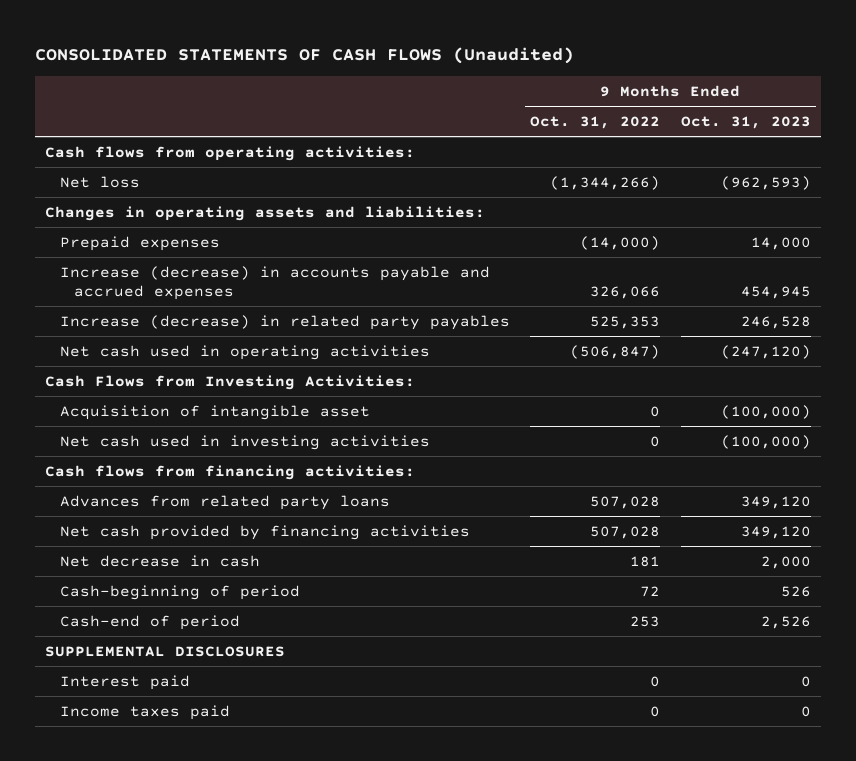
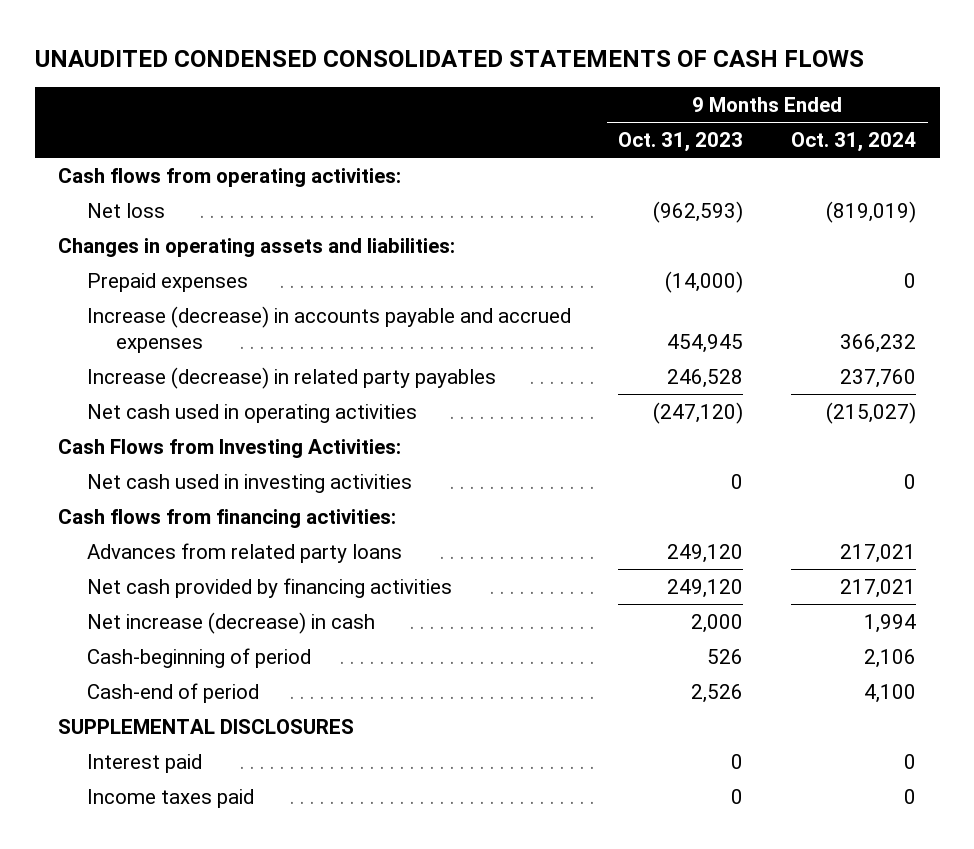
- CONSOLIDATED STATEMENTS OF CASH FLOWS (Unaudited)
+ UNAUDITED CONDENSED CONSOLIDATED STATEMENTS OF CASH FLOWS
- | 9 Months Ended Oct. 31, 2022 | 9 Months Ended Oct. 31, 2023
+ | 9 Months Ended Oct. 31, 2023 | 9 Months Ended Oct. 31, 2024
- Prepaid expenses | (14,000) | 14,000
+ Prepaid expenses | (14,000) | 0
- Acquisition of intangible asset | 0 | (100,000)
- Net cash used in investing activities | 0 | (100,000)
+ Net cash used in investing activities | 0 | 0
- Advances from related party loans | 507,028 | 349,120
- Net cash provided by financing activities | 507,028 | 349,120
- Net decrease in cash | 181 | 2,000
+ Advances from related party loans | 249,120 | 217,021
+ Net cash provided by financing activities | 249,120 | 217,021
+ Net increase (decrease) in cash | 2,000 | 1,994

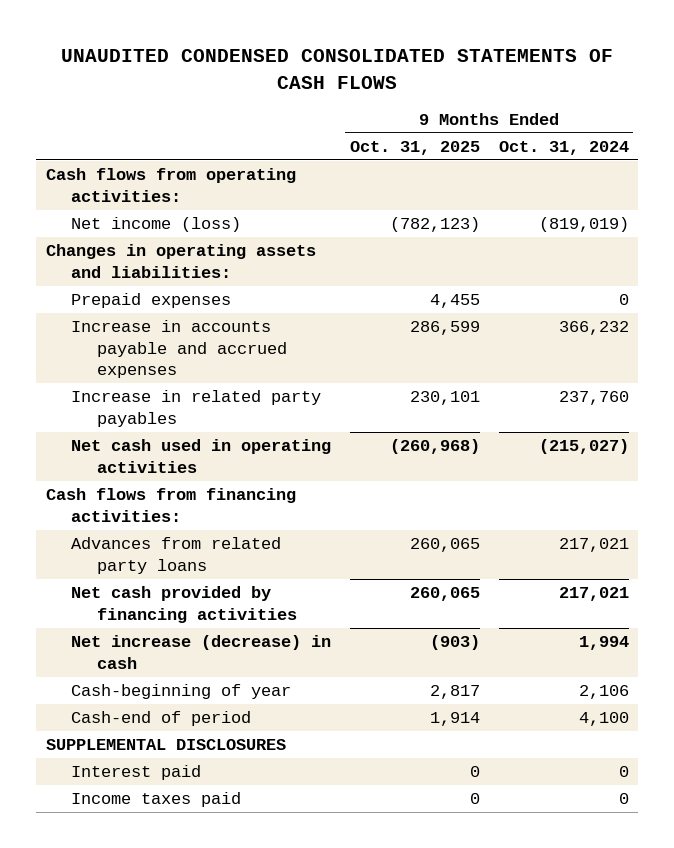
- | 9 Months Ended Oct. 31, 2023 | 9 Months Ended Oct. 31, 2024
+ | 9 Months Ended Oct. 31, 2025 | 9 Months Ended Oct. 31, 2024
- Net loss | (962,593) | (819,019)
+ Net income (loss) | (782,123) | (819,019)
- Increase (decrease) in accounts payable and accrued expenses | 454,945 | 366,232
- Increase (decrease) in related party payables | 246,528 | 237,760
+ Increase in accounts payable and accrued expenses | 286,599 | 366,232
+ Increase in related party payables | 230,101 | 237,760
- Cash Flows from Investing Activities:
- Net cash used in investing activities | 0 | 0
- Cash-beginning of period | 526 | 2,106
+ Cash-beginning of year | 2,817 | 2,106

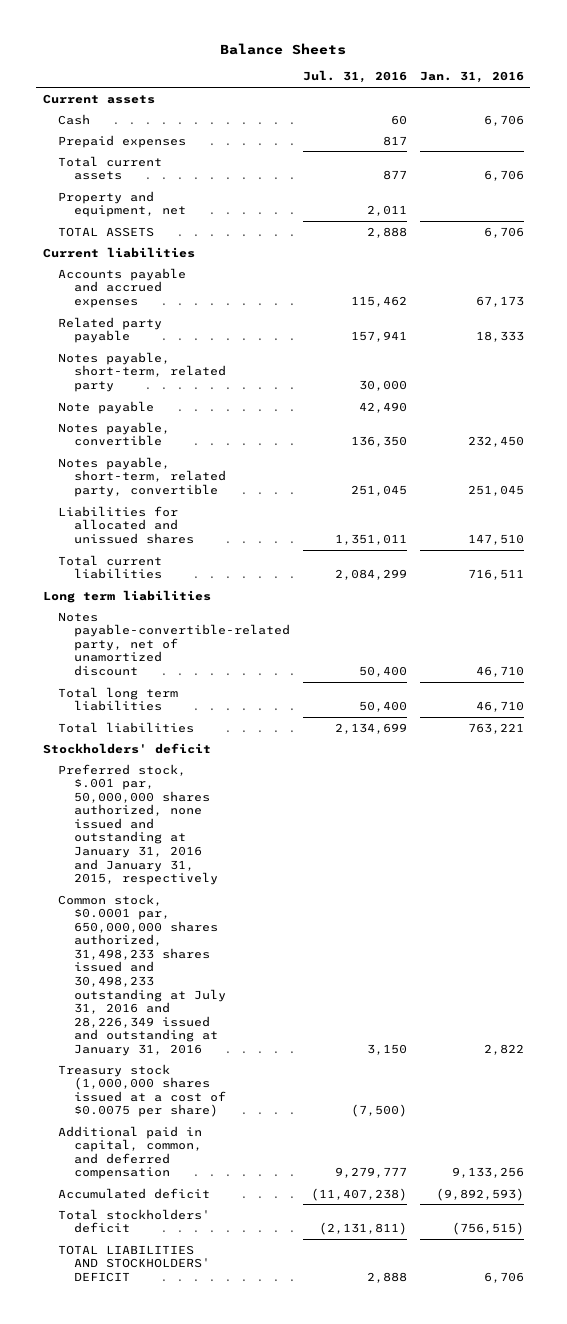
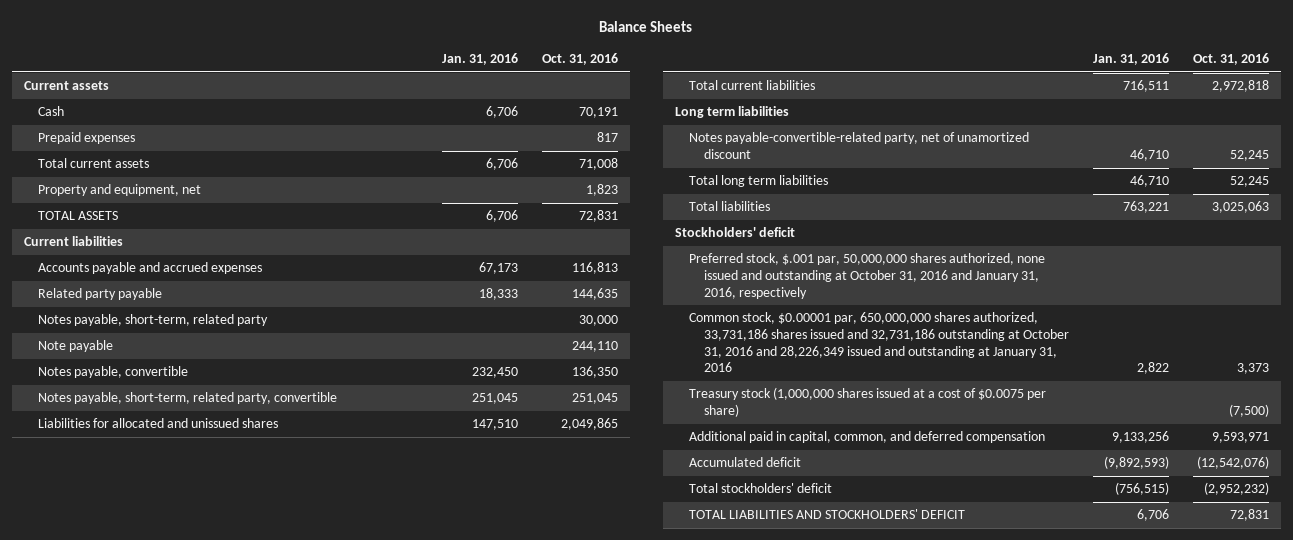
- | Jul. 31, 2016 | Jan. 31, 2016
+ | Jan. 31, 2016 | Oct. 31, 2016
- Preferred stock, $.001 par, 50,000,000 shares authorized, none issued and outstanding at January 31, 2016 and January 31, 2015, respectively
- Common stock, $0.0001 par, 650,000,000 shares authorized, 31,498,233 shares issued and 30,498,233 outstanding at July 31, 2016 and 28,226,349 issued and outstanding at January 31, 2016 | 3,150 | 2,822
+ Preferred stock, $.001 par, 50,000,000 shares authorized, none issued and outstanding at October 31, 2016 and January 31, 2016, respectively
+ Common stock, $0.00001 par, 650,000,000 shares authorized, 33,731,186 shares issued and 32,731,186 outstanding at October 31, 2016 and 28,226,349 issued and outstanding at January 31, 2016 | 2,822 | 3,373

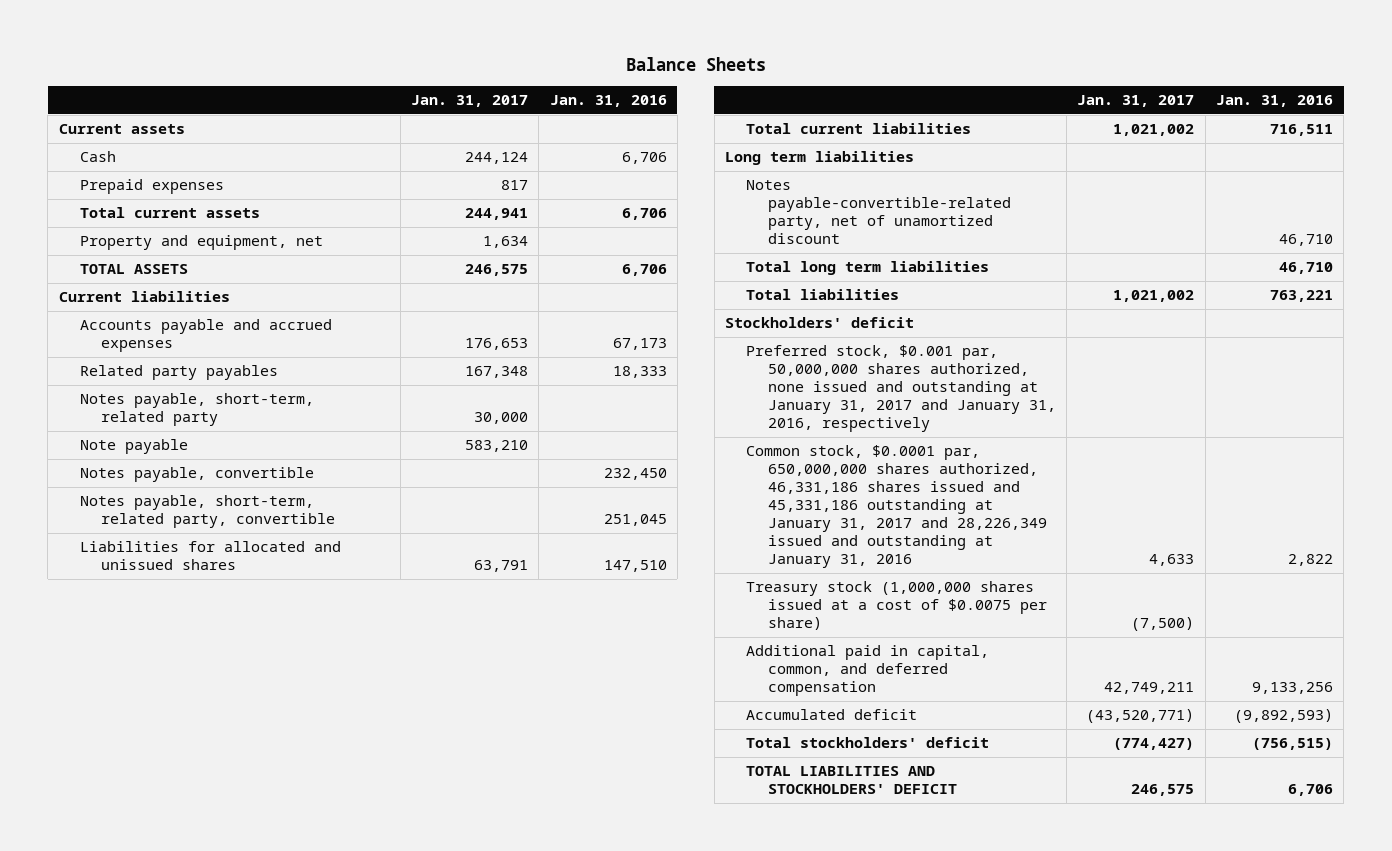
- | Jan. 31, 2016 | Oct. 31, 2016
+ | Jan. 31, 2017 | Jan. 31, 2016
- Related party payable | 18,333 | 144,635
+ Related party payables | 167,348 | 18,333
- Preferred stock, $.001 par, 50,000,000 shares authorized, none issued and outstanding at October 31, 2016 and January 31, 2016, respectively
- Common stock, $0.00001 par, 650,000,000 shares authorized, 33,731,186 shares issued and 32,731,186 outstanding at October 31, 2016 and 28,226,349 issued and outstanding at January 31, 2016 | 2,822 | 3,373
+ Preferred stock, $0.001 par, 50,000,000 shares authorized, none issued and outstanding at January 31, 2017 and January 31, 2016, respectively
+ Common stock, $0.0001 par, 650,000,000 shares authorized, 46,331,186 shares issued and 45,331,186 outstanding at January 31, 2017 and 28,226,349 issued and outstanding at January 31, 2016 | 4,633 | 2,822

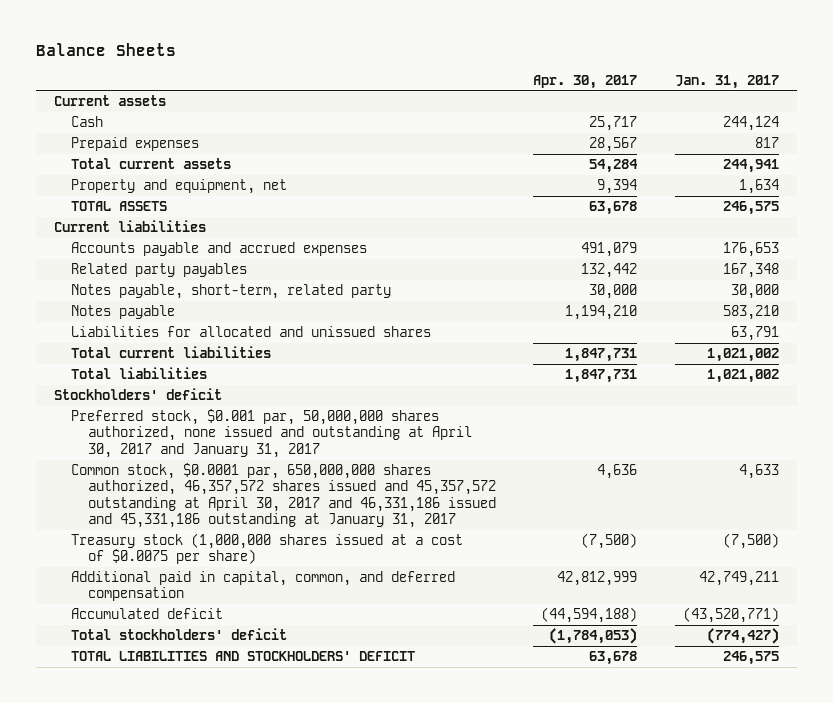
- | Jan. 31, 2017 | Jan. 31, 2016
+ | Apr. 30, 2017 | Jan. 31, 2017
- Note payable | 583,210 |
- Notes payable, convertible | | 232,450
- Notes payable, short-term, related party, convertible | | 251,045
+ Notes payable | 1,194,210 | 583,210
- Long term liabilities
- Notes payable-convertible-related party, net of unamortized discount | | 46,710
- Total long term liabilities | | 46,710
- Preferred stock, $0.001 par, 50,000,000 shares authorized, none issued and outstanding at January 31, 2017 and January 31, 2016, respectively
- Common stock, $0.0001 par, 650,000,000 shares authorized, 46,331,186 shares issued and 45,331,186 outstanding at January 31, 2017 and 28,226,349 issued and outstanding at January 31, 2016 | 4,633 | 2,822
+ Preferred stock, $0.001 par, 50,000,000 shares authorized, none issued and outstanding at April 30, 2017 and January 31, 2017
+ Common stock, $0.0001 par, 650,000,000 shares authorized, 46,357,572 shares issued and 45,357,572 outstanding at April 30, 2017 and 46,331,186 issued and 45,331,186 outstanding at January 31, 2017 | 4,636 | 4,633

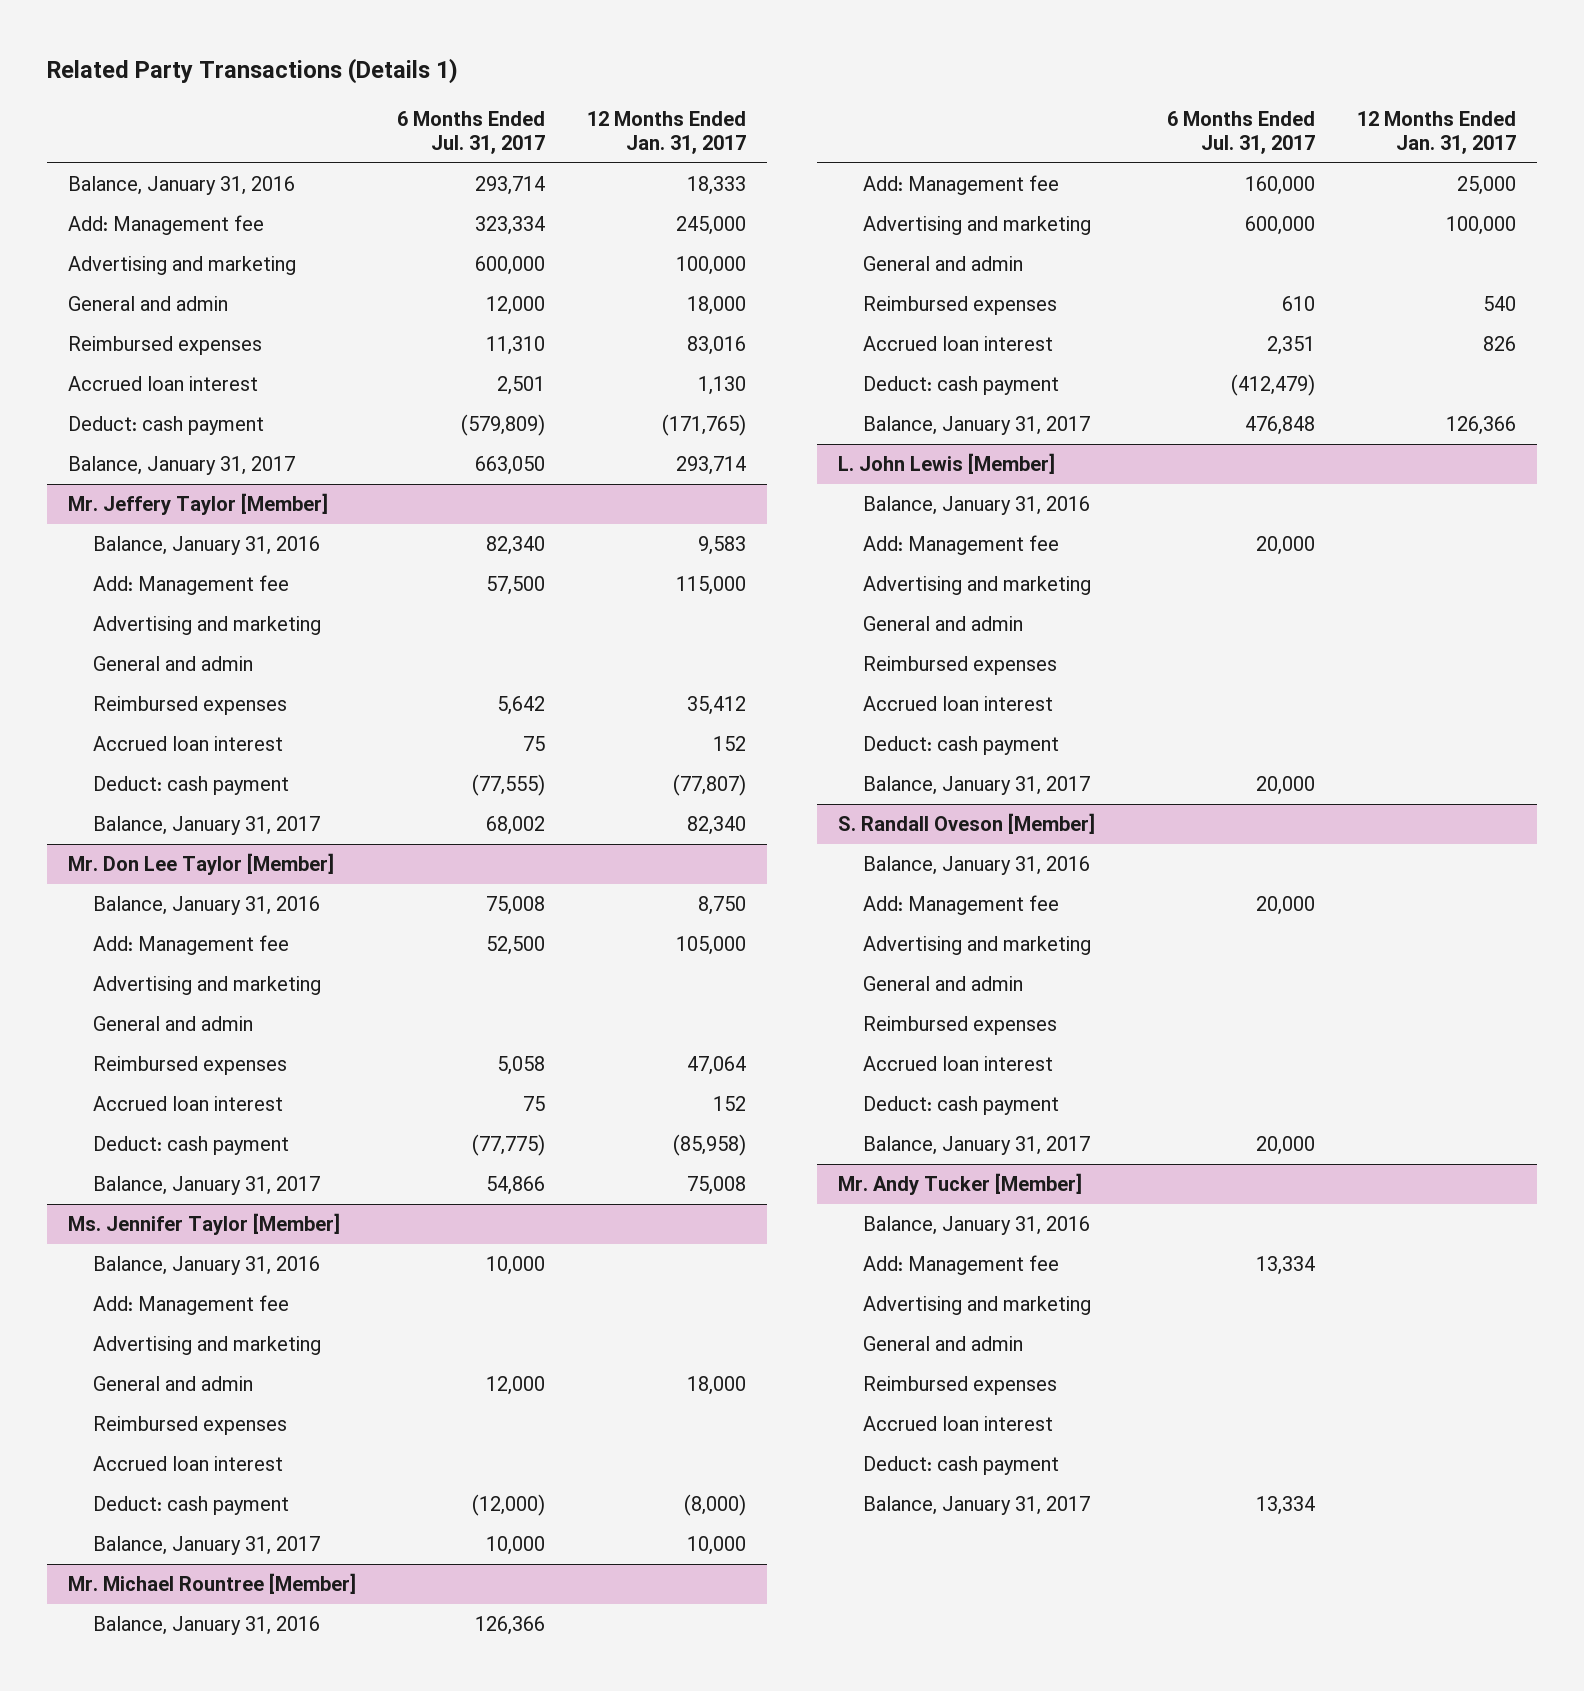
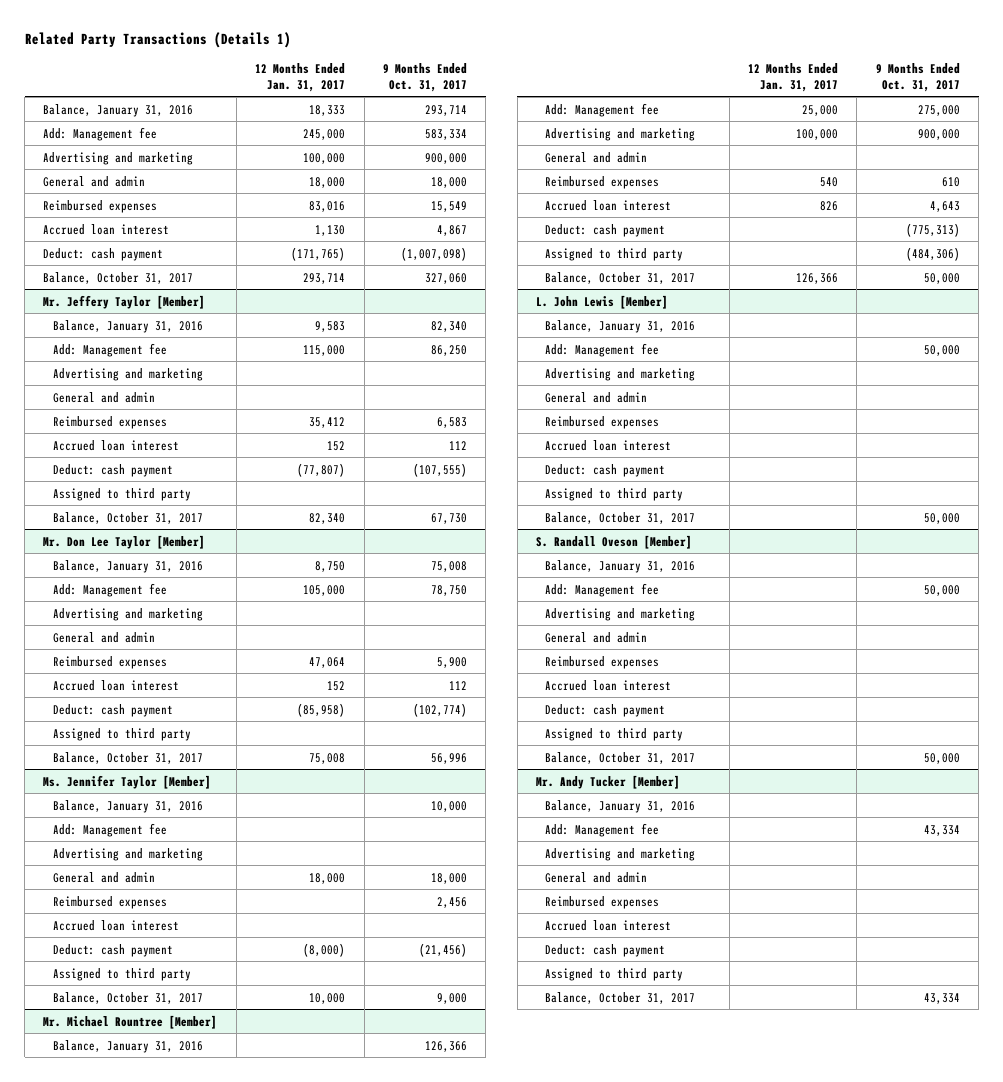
- | 6 Months Ended Jul. 31, 2017 | 12 Months Ended Jan. 31, 2017
+ | 12 Months Ended Jan. 31, 2017 | 9 Months Ended Oct. 31, 2017
- Balance, January 31, 2017 | 663,050 | 293,714
+ Balance, October 31, 2017 | 293,714 | 327,060
@ Mr. Jeffery Taylor [Member]
- Balance, January 31, 2017 | 68,002 | 82,340
+ Assigned to third party
+ Balance, October 31, 2017 | 82,340 | 67,730
@ Mr. Don Lee Taylor [Member]
- Balance, January 31, 2017 | 54,866 | 75,008
+ Assigned to third party
+ Balance, October 31, 2017 | 75,008 | 56,996
@ Ms. Jennifer Taylor [Member]
- Balance, January 31, 2017 | 10,000 | 10,000
+ Assigned to third party
+ Balance, October 31, 2017 | 10,000 | 9,000
@ Mr. Michael Rountree [Member]
- Balance, January 31, 2017 | 476,848 | 126,366
+ Assigned to third party | | (484,306)
+ Balance, October 31, 2017 | 126,366 | 50,000
@ L. John Lewis [Member]
- Balance, January 31, 2017 | 20,000 |
+ Assigned to third party
+ Balance, October 31, 2017 | | 50,000
@ S. Randall Oveson [Member]
- Balance, January 31, 2017 | 20,000 |
+ Assigned to third party
+ Balance, October 31, 2017 | | 50,000
@ Mr. Andy Tucker [Member]
- Balance, January 31, 2017 | 13,334 |
+ Assigned to third party
+ Balance, October 31, 2017 | | 43,334

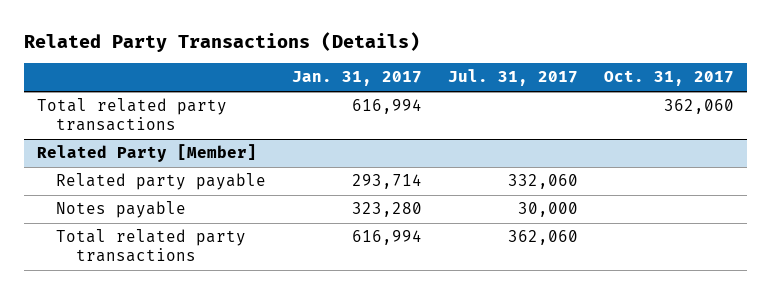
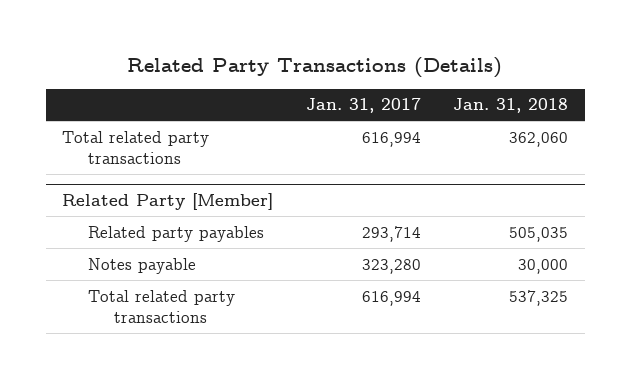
- | Jan. 31, 2017 | Jul. 31, 2017 | Oct. 31, 2017
+ | Jan. 31, 2017 | Jan. 31, 2018
@ Related Party [Member]
- Related party payable | 293,714 | 332,060 |
+ Related party payables | 293,714 | 505,035

